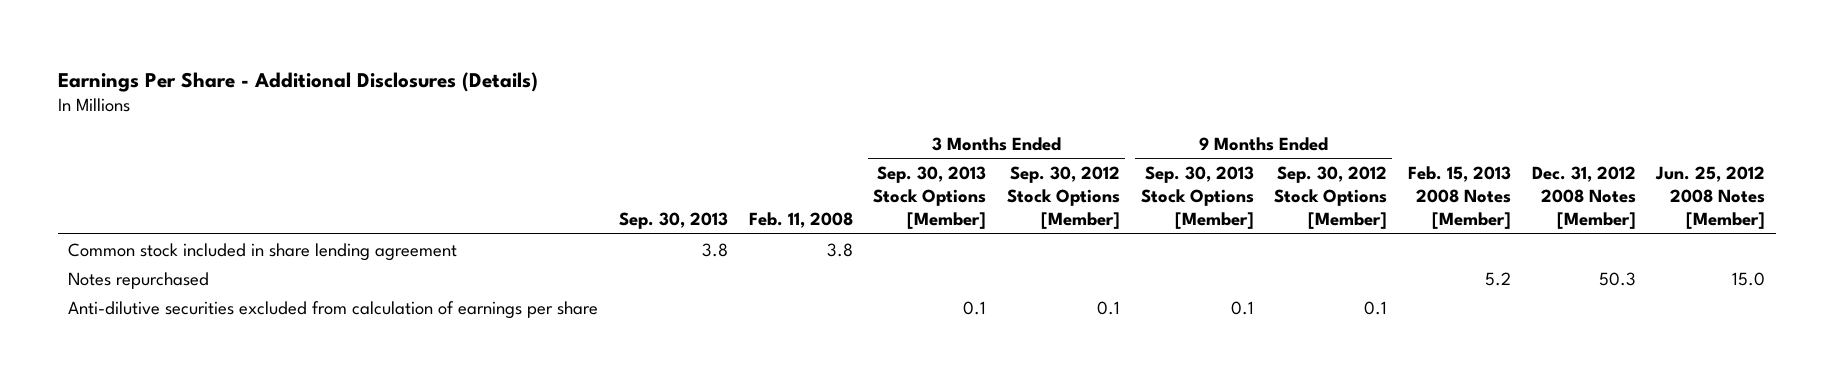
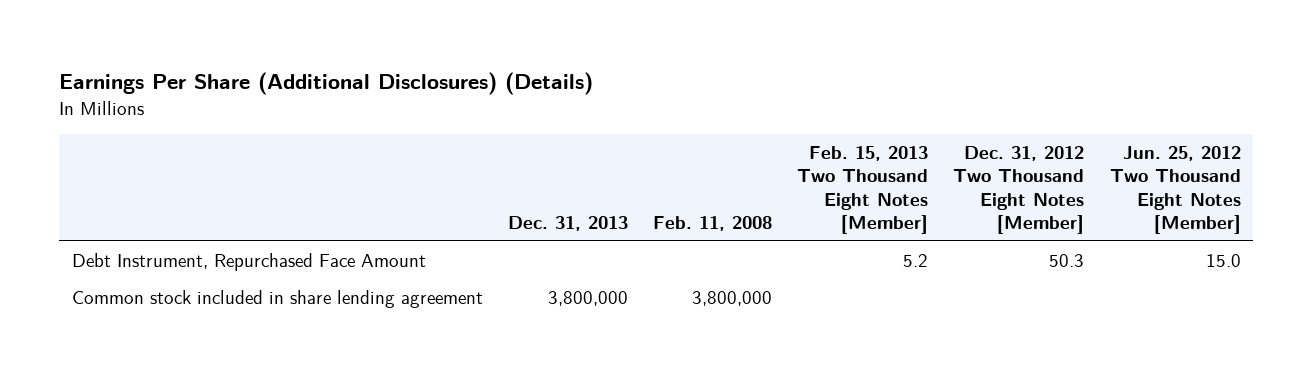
- Earnings Per Share - Additional Disclosures (Details)
+ Earnings Per Share (Additional Disclosures) (Details)
- | Sep. 30, 2013 | Feb. 11, 2008 | 3 Months Ended Sep. 30, 2013 Stock Options [Member] | 3 Months Ended Sep. 30, 2012 Stock Options [Member] | 9 Months Ended Sep. 30, 2013 Stock Options [Member] | 9 Months Ended Sep. 30, 2012 Stock Options [Member] | Feb. 15, 2013 2008 Notes [Member] | Dec. 31, 2012 2008 Notes [Member] | Jun. 25, 2012 2008 Notes [Member]
+ | Dec. 31, 2013 | Feb. 11, 2008 | Feb. 15, 2013 Two Thousand Eight Notes [Member] | Dec. 31, 2012 Two Thousand Eight Notes [Member] | Jun. 25, 2012 Two Thousand Eight Notes [Member]
- Common stock included in share lending agreement | 3.8 | 3.8 | | | | | | |
- Notes repurchased | | | | | | | 5.2 | 50.3 | 15.0
- Anti-dilutive securities excluded from calculation of earnings per share | | | 0.1 | 0.1 | 0.1 | 0.1 | | |
+ Debt Instrument, Repurchased Face Amount | | | 5.2 | 50.3 | 15.0
+ Common stock included in share lending agreement | 3,800,000 | 3,800,000 | | |

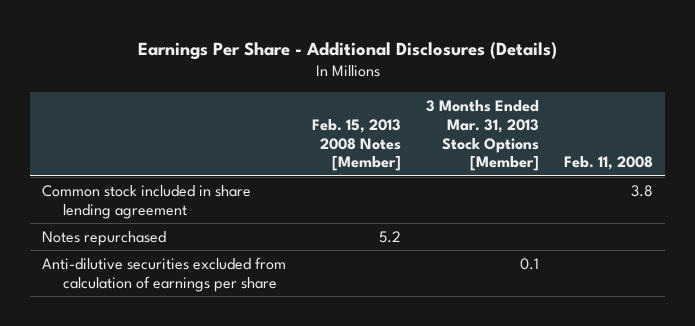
- Earnings Per Share (Additional Disclosures) (Details)
+ Earnings Per Share - Additional Disclosures (Details)
- | Dec. 31, 2013 | Feb. 11, 2008 | Feb. 15, 2013 Two Thousand Eight Notes [Member] | Dec. 31, 2012 Two Thousand Eight Notes [Member] | Jun. 25, 2012 Two Thousand Eight Notes [Member]
+ | Feb. 15, 2013 2008 Notes [Member] | 3 Months Ended Mar. 31, 2013 Stock Options [Member] | Feb. 11, 2008
- Debt Instrument, Repurchased Face Amount | | | 5.2 | 50.3 | 15.0
- Common stock included in share lending agreement | 3,800,000 | 3,800,000 | | |
+ Common stock included in share lending agreement | | | 3.8
+ Notes repurchased | 5.2 | |
+ Anti-dilutive securities excluded from calculation of earnings per share | | 0.1 |

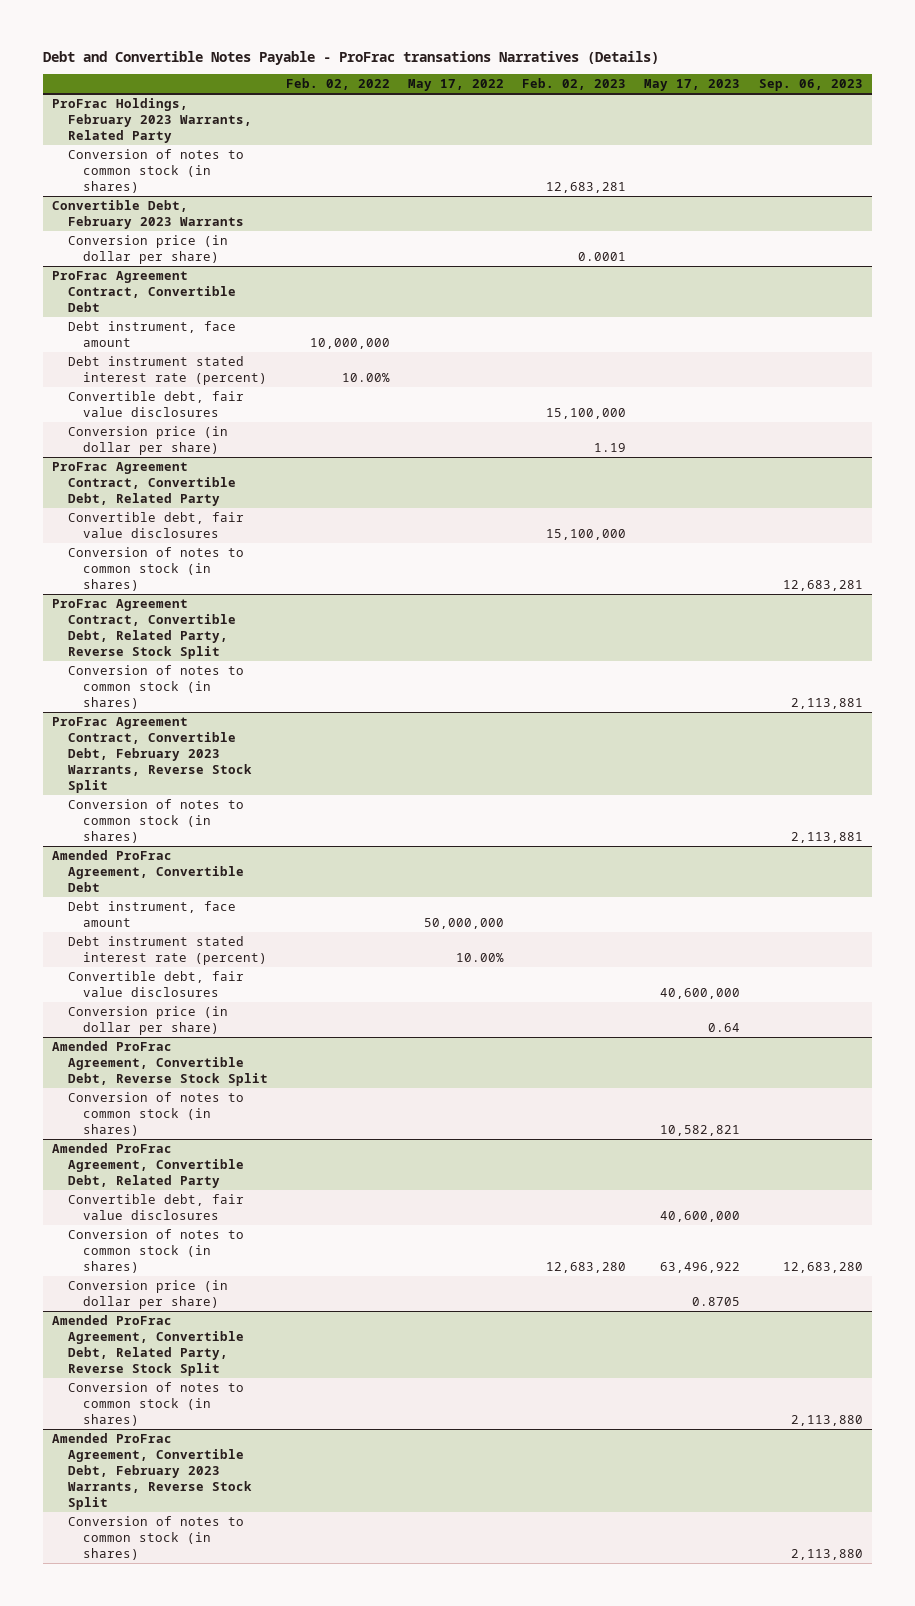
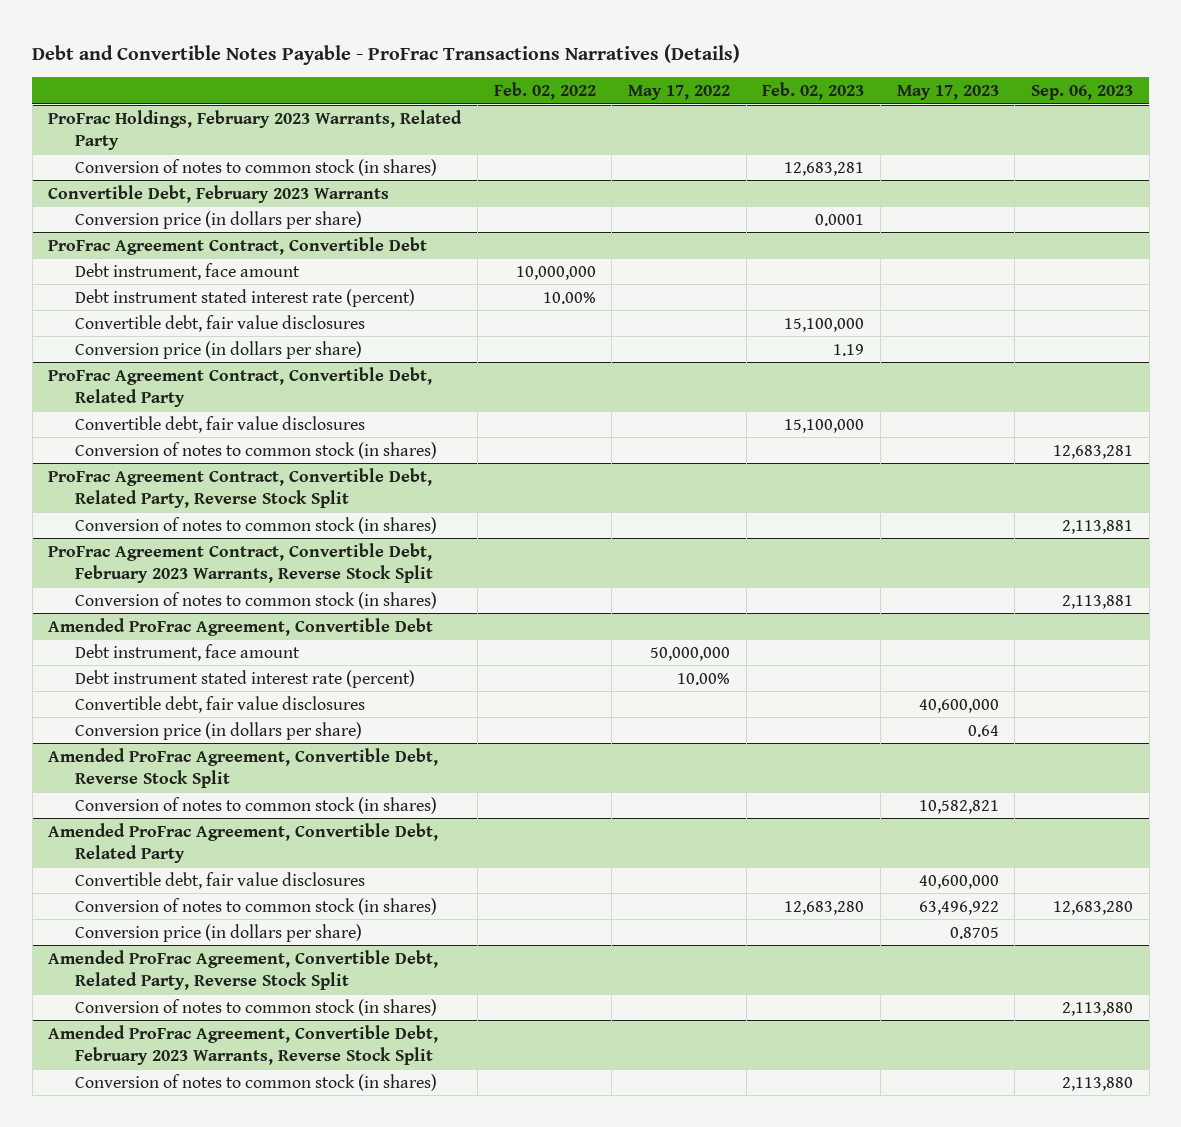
- Debt and Convertible Notes Payable - ProFrac transations Narratives (Details)
+ Debt and Convertible Notes Payable - ProFrac Transactions Narratives (Details)
@ Convertible Debt, February 2023 Warrants
- Conversion price (in dollar per share) | | | 0.0001 | |
+ Conversion price (in dollars per share) | | | 0.0001 | |
@ ProFrac Agreement Contract, Convertible Debt
- Conversion price (in dollar per share) | | | 1.19 | |
+ Conversion price (in dollars per share) | | | 1.19 | |
@ Amended ProFrac Agreement, Convertible Debt
- Conversion price (in dollar per share) | | | | 0.64 |
+ Conversion price (in dollars per share) | | | | 0.64 |
@ Amended ProFrac Agreement, Convertible Debt, Related Party
- Conversion price (in dollar per share) | | | | 0.8705 |
+ Conversion price (in dollars per share) | | | | 0.8705 |

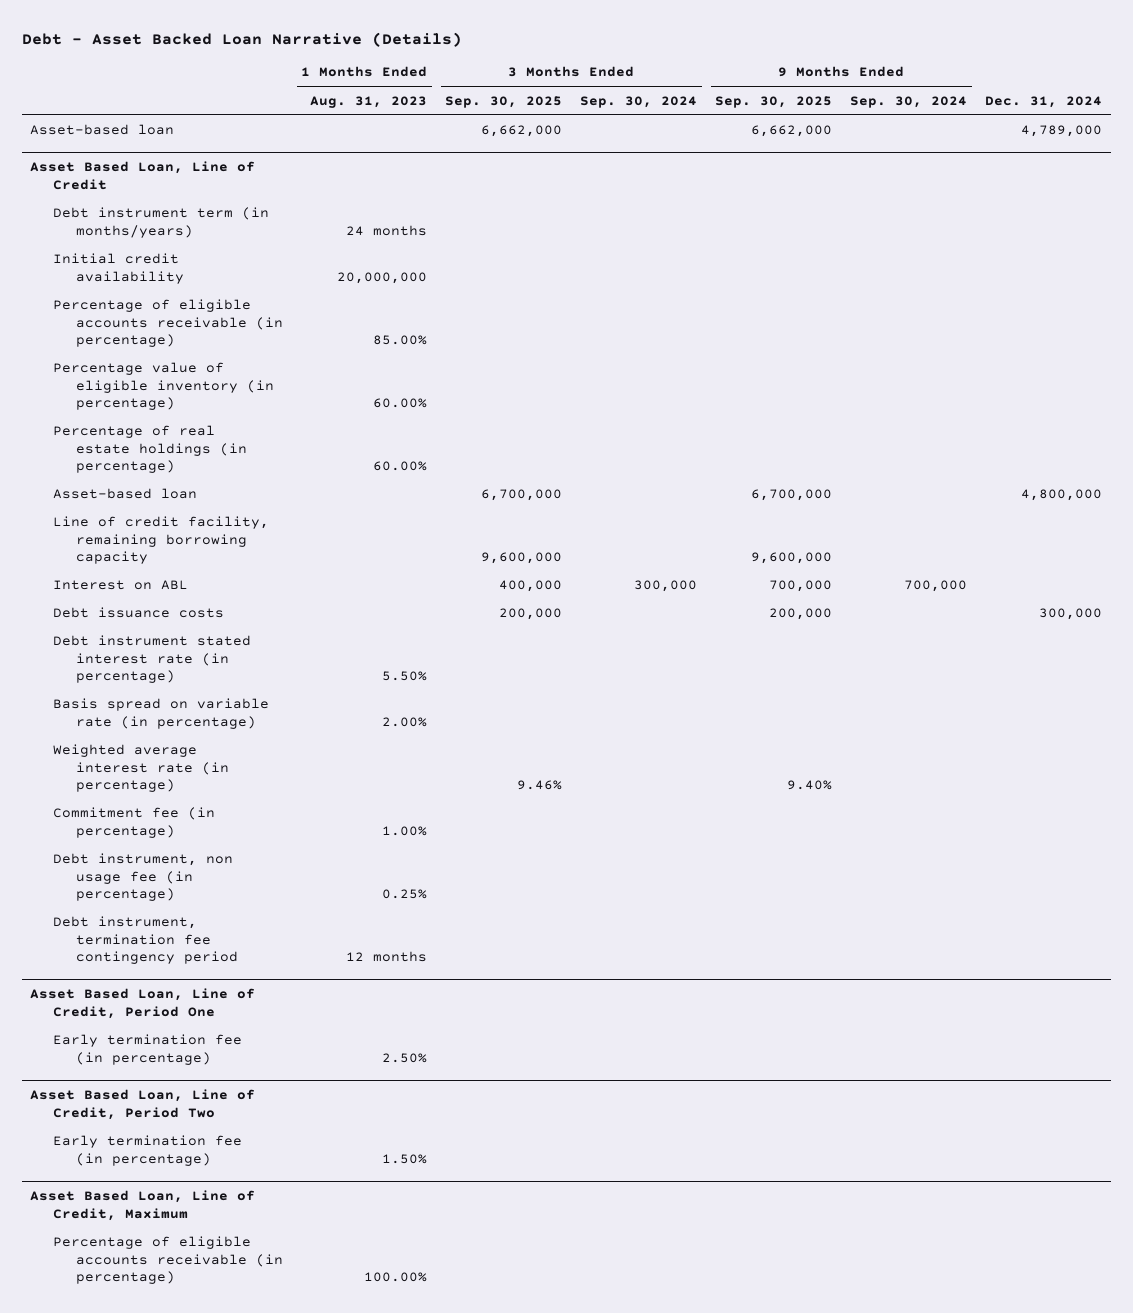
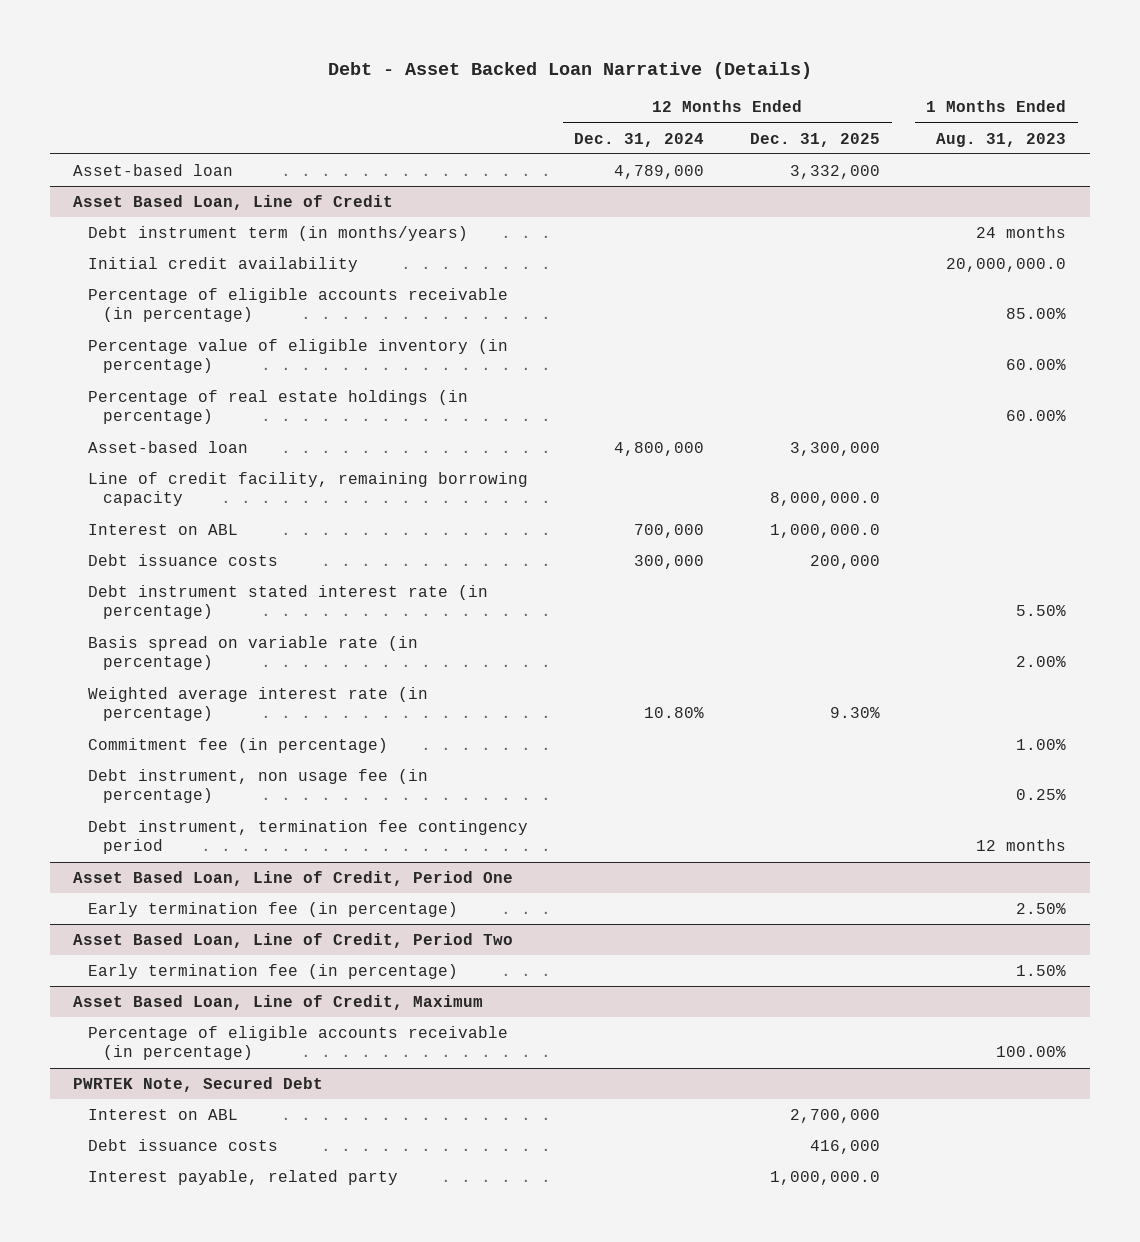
- | 1 Months Ended Aug. 31, 2023 | 3 Months Ended Sep. 30, 2025 | 3 Months Ended Sep. 30, 2024 | 9 Months Ended Sep. 30, 2025 | 9 Months Ended Sep. 30, 2024 | Dec. 31, 2024
+ | 12 Months Ended Dec. 31, 2024 | 12 Months Ended Dec. 31, 2025 | 1 Months Ended Aug. 31, 2023
@ Asset Based Loan, Line of Credit
- Initial credit availability | 20,000,000 | | | | |
+ Initial credit availability | | | 20,000,000.0
+ PWRTEK Note, Secured Debt
+ Interest on ABL | | 2,700,000 |
+ Debt issuance costs | | 416,000 |
+ Interest payable, related party | | 1,000,000.0 |

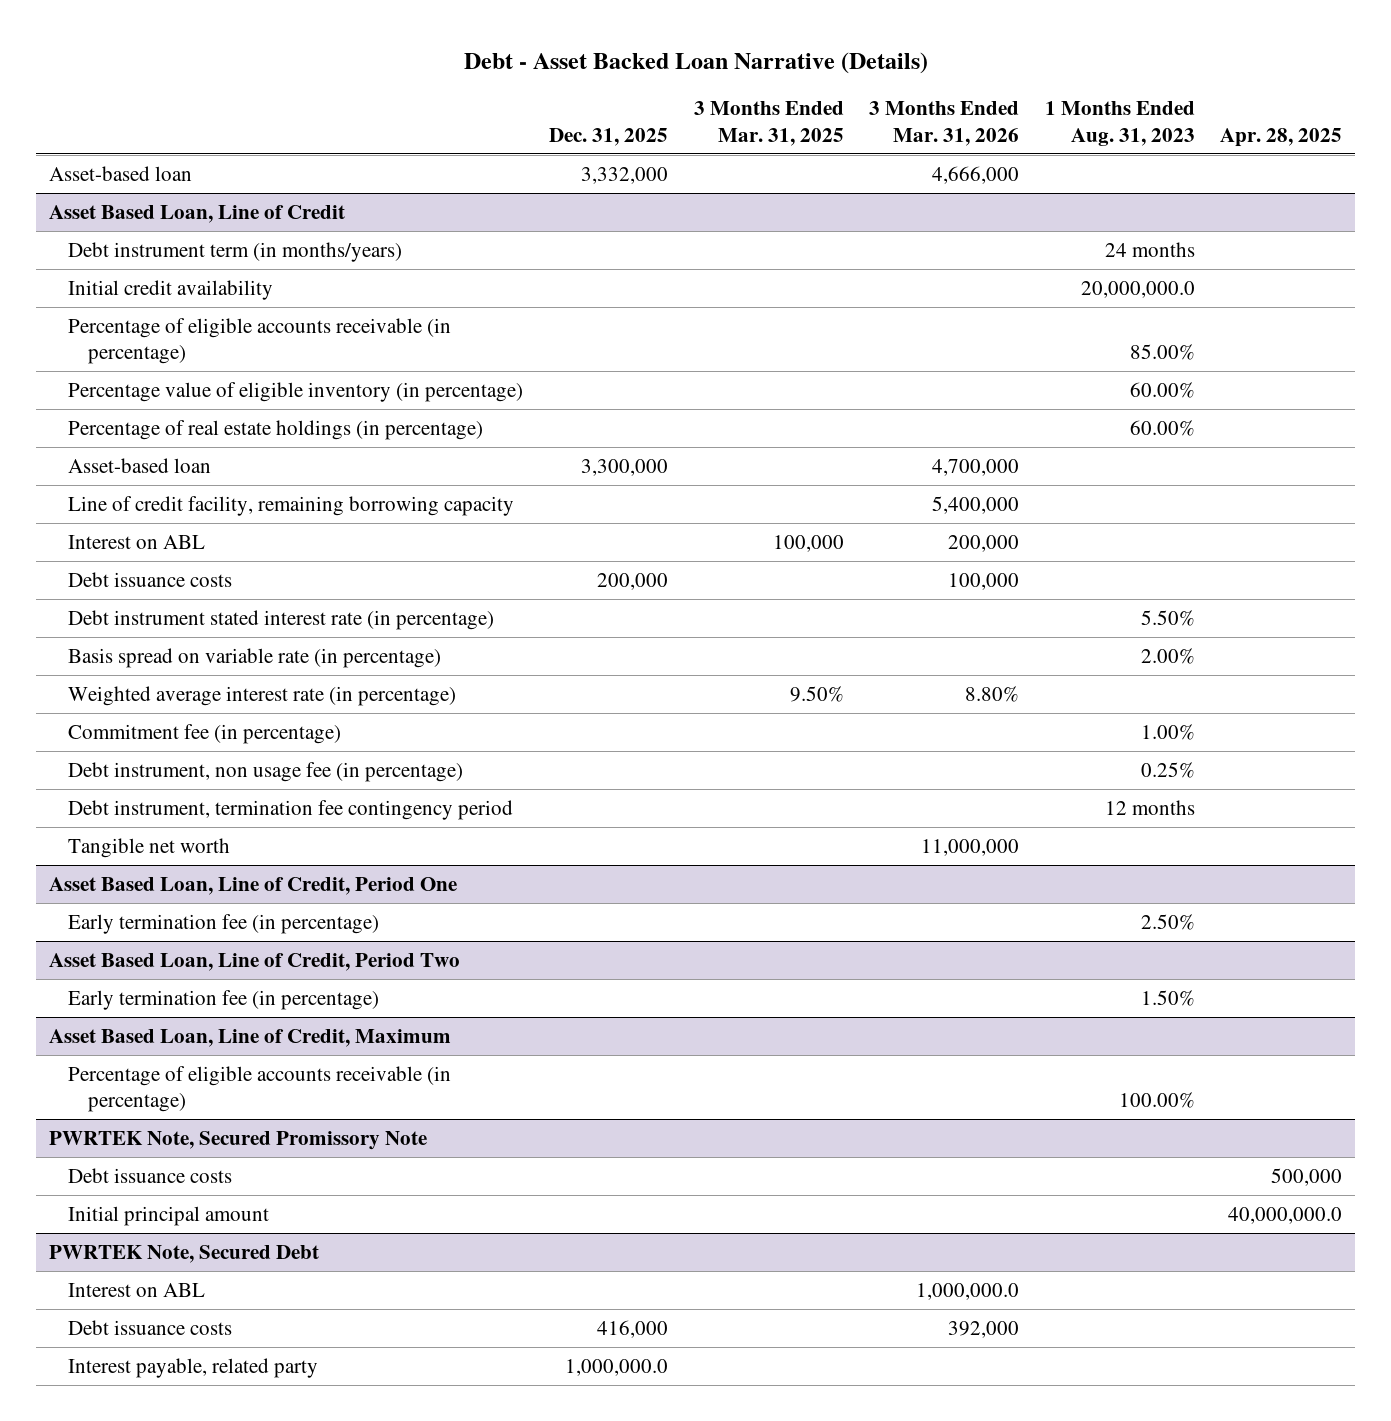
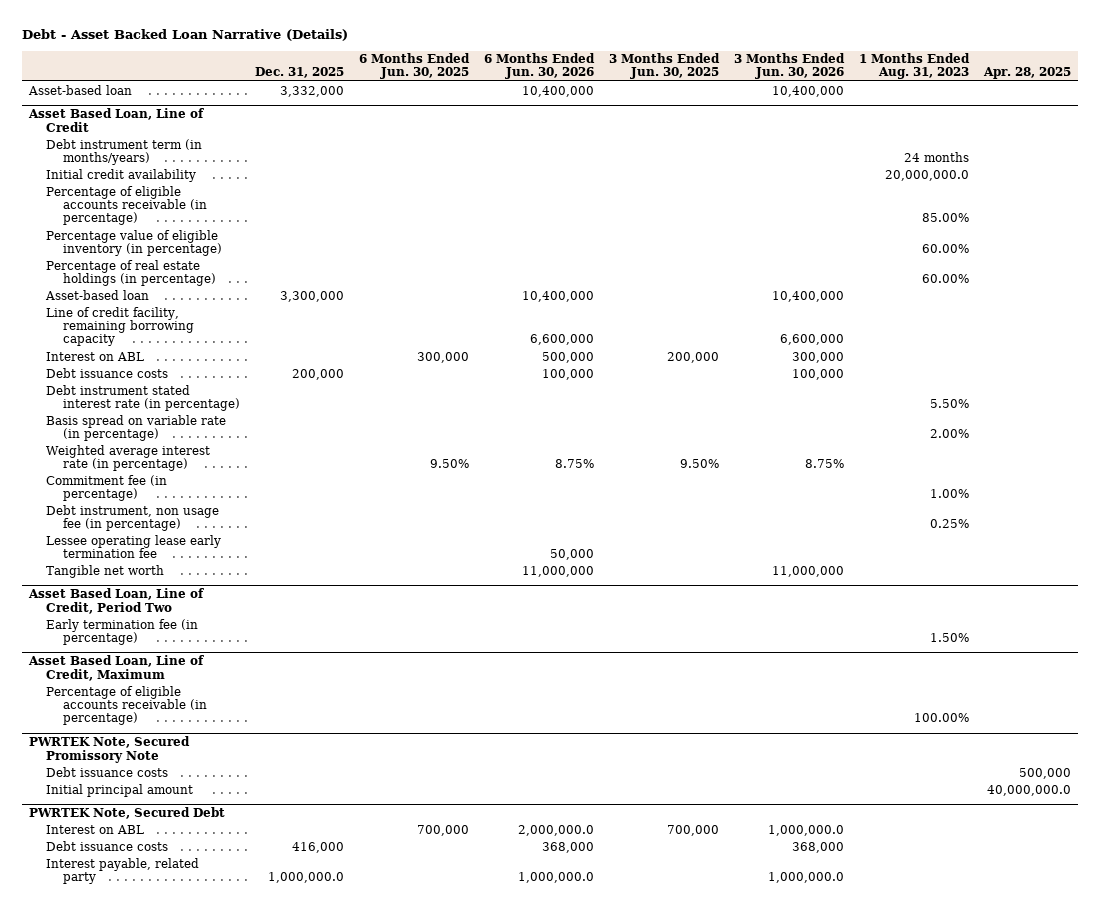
- | Dec. 31, 2025 | 3 Months Ended Mar. 31, 2025 | 3 Months Ended Mar. 31, 2026 | 1 Months Ended Aug. 31, 2023 | Apr. 28, 2025
+ | Dec. 31, 2025 | 6 Months Ended Jun. 30, 2025 | 6 Months Ended Jun. 30, 2026 | 3 Months Ended Jun. 30, 2025 | 3 Months Ended Jun. 30, 2026 | 1 Months Ended Aug. 31, 2023 | Apr. 28, 2025
@ Asset Based Loan, Line of Credit
- Debt instrument, termination fee contingency period | | | | 12 months |
+ Lessee operating lease early termination fee | | | 50,000 | | | |
- Asset Based Loan, Line of Credit, Period One
- Early termination fee (in percentage) | | | | 2.50% |

